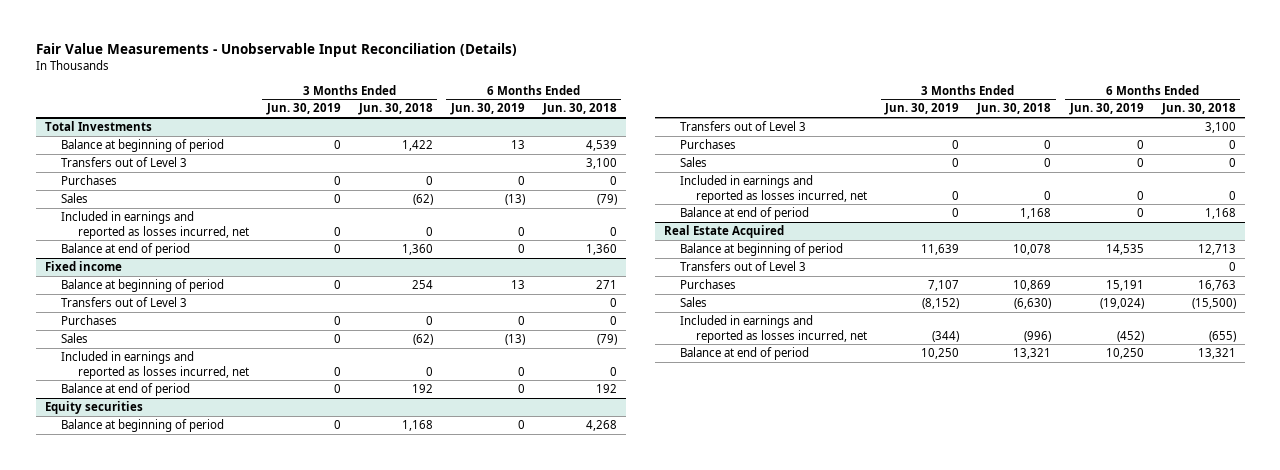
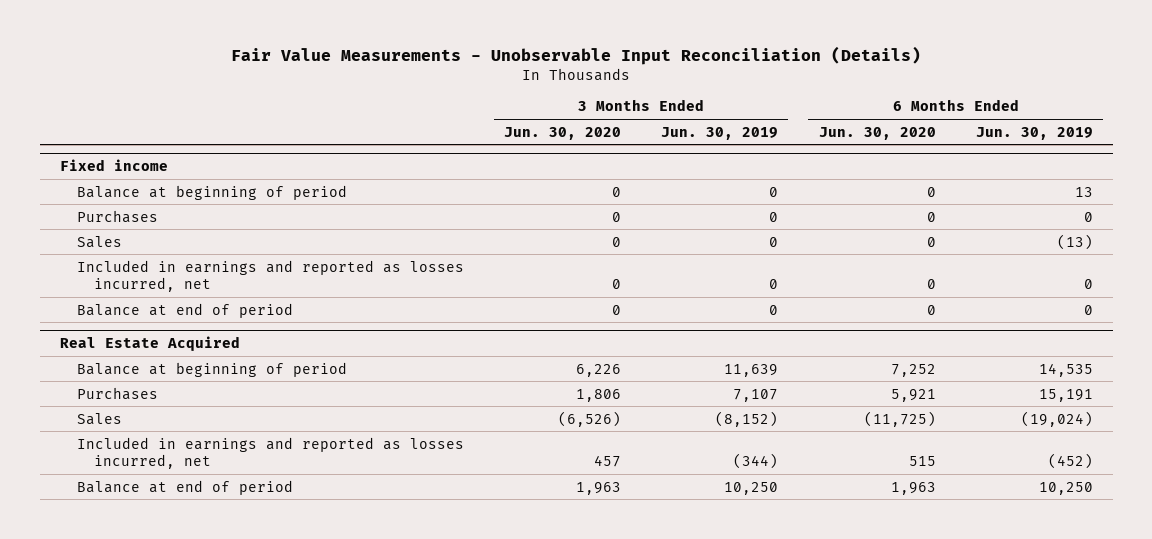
- | 3 Months Ended Jun. 30, 2019 | 3 Months Ended Jun. 30, 2018 | 6 Months Ended Jun. 30, 2019 | 6 Months Ended Jun. 30, 2018
+ | 3 Months Ended Jun. 30, 2020 | 3 Months Ended Jun. 30, 2019 | 6 Months Ended Jun. 30, 2020 | 6 Months Ended Jun. 30, 2019
- Total Investments
- Balance at beginning of period | 0 | 1,422 | 13 | 4,539
- Transfers out of Level 3 | | | | 3,100
- Purchases | 0 | 0 | 0 | 0
- Sales | 0 | (62) | (13) | (79)
- Included in earnings and reported as losses incurred, net | 0 | 0 | 0 | 0
- Balance at end of period | 0 | 1,360 | 0 | 1,360
@ Fixed income
- Transfers out of Level 3 | | | | 0
- Equity securities
- Balance at beginning of period | 0 | 1,168 | 0 | 4,268
- Transfers out of Level 3 | | | | 3,100
- Purchases | 0 | 0 | 0 | 0
- Sales | 0 | 0 | 0 | 0
- Included in earnings and reported as losses incurred, net | 0 | 0 | 0 | 0
- Balance at end of period | 0 | 1,168 | 0 | 1,168
@ Real Estate Acquired
- Transfers out of Level 3 | | | | 0

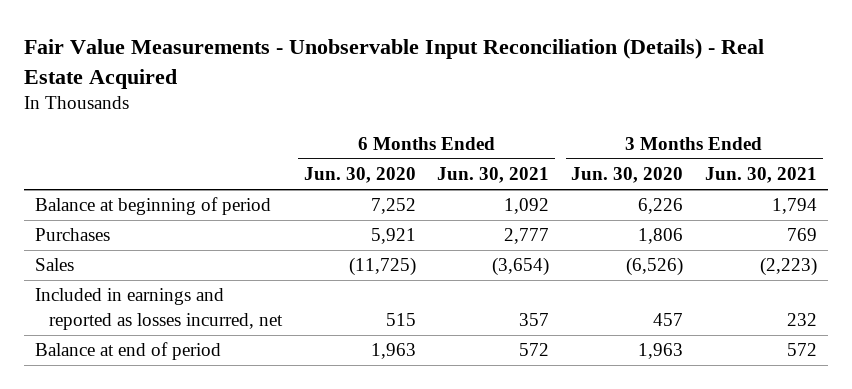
- Fair Value Measurements - Unobservable Input Reconciliation (Details)
+ Fair Value Measurements - Unobservable Input Reconciliation (Details) - Real Estate Acquired
- | 3 Months Ended Jun. 30, 2020 | 3 Months Ended Jun. 30, 2019 | 6 Months Ended Jun. 30, 2020 | 6 Months Ended Jun. 30, 2019
+ | 6 Months Ended Jun. 30, 2020 | 6 Months Ended Jun. 30, 2021 | 3 Months Ended Jun. 30, 2020 | 3 Months Ended Jun. 30, 2021
- Fixed income
- Balance at beginning of period | 0 | 0 | 0 | 13
- Purchases | 0 | 0 | 0 | 0
- Sales | 0 | 0 | 0 | (13)
- Included in earnings and reported as losses incurred, net | 0 | 0 | 0 | 0
- Balance at end of period | 0 | 0 | 0 | 0
- Real Estate Acquired

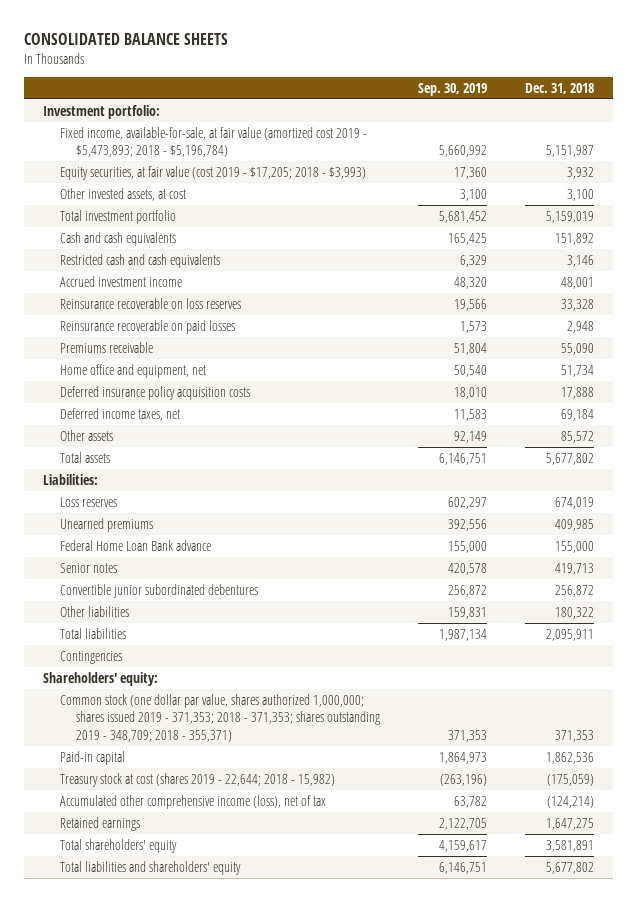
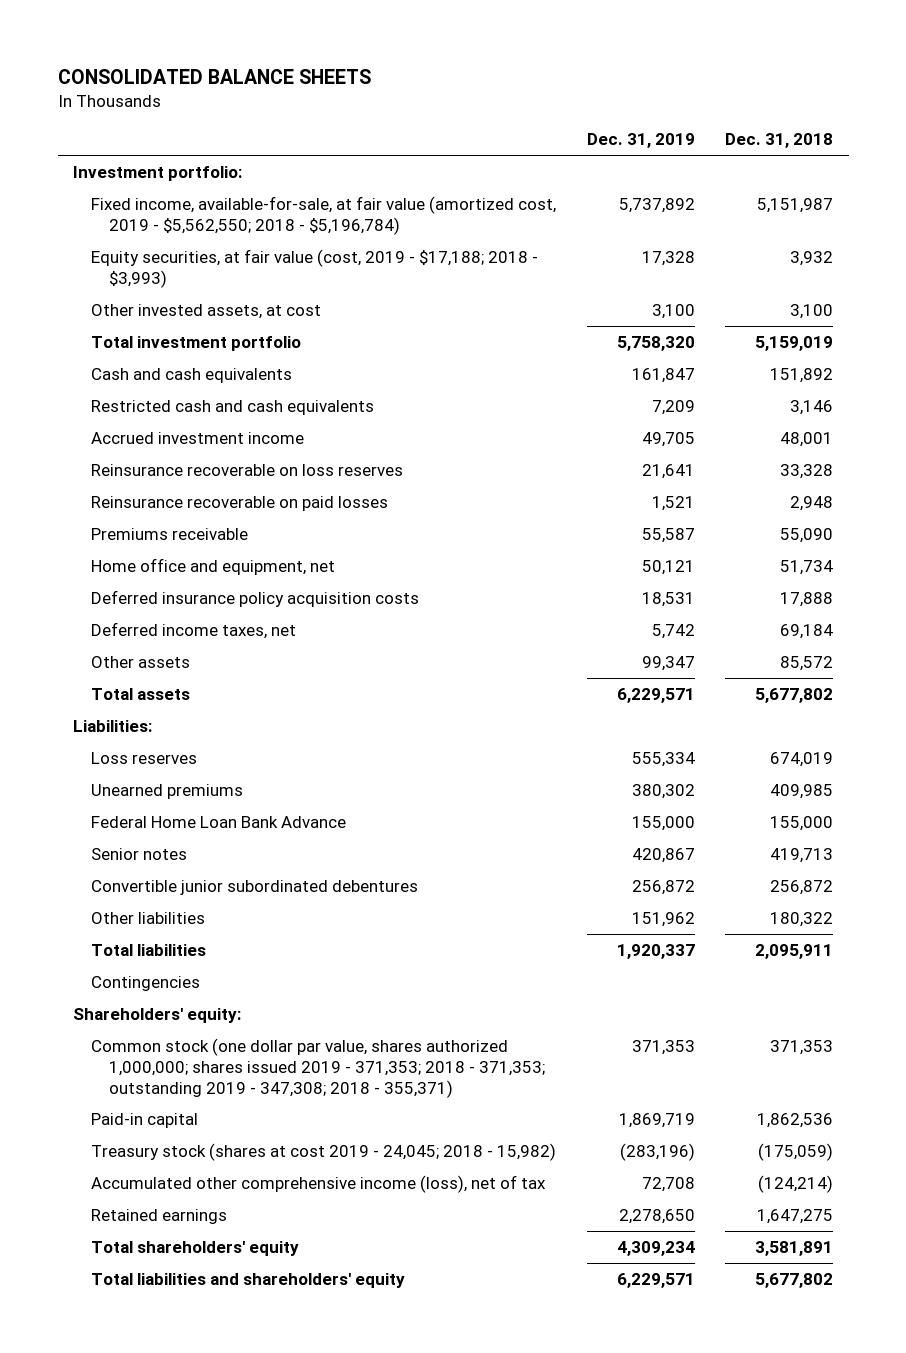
- | Sep. 30, 2019 | Dec. 31, 2018
+ | Dec. 31, 2019 | Dec. 31, 2018
- Fixed income, available-for-sale, at fair value (amortized cost 2019 - $5,473,893; 2018 - $5,196,784) | 5,660,992 | 5,151,987
- Equity securities, at fair value (cost 2019 - $17,205; 2018 - $3,993) | 17,360 | 3,932
+ Fixed income, available-for-sale, at fair value (amortized cost, 2019 - $5,562,550; 2018 - $5,196,784) | 5,737,892 | 5,151,987
+ Equity securities, at fair value (cost, 2019 - $17,188; 2018 - $3,993) | 17,328 | 3,932
- Federal Home Loan Bank advance | 155,000 | 155,000
+ Federal Home Loan Bank Advance | 155,000 | 155,000
- Common stock (one dollar par value, shares authorized 1,000,000; shares issued 2019 - 371,353; 2018 - 371,353; shares outstanding 2019 - 348,709; 2018 - 355,371) | 371,353 | 371,353
+ Common stock (one dollar par value, shares authorized 1,000,000; shares issued 2019 - 371,353; 2018 - 371,353; outstanding 2019 - 347,308; 2018 - 355,371) | 371,353 | 371,353
- Treasury stock at cost (shares 2019 - 22,644; 2018 - 15,982) | (263,196) | (175,059)
+ Treasury stock (shares at cost 2019 - 24,045; 2018 - 15,982) | (283,196) | (175,059)

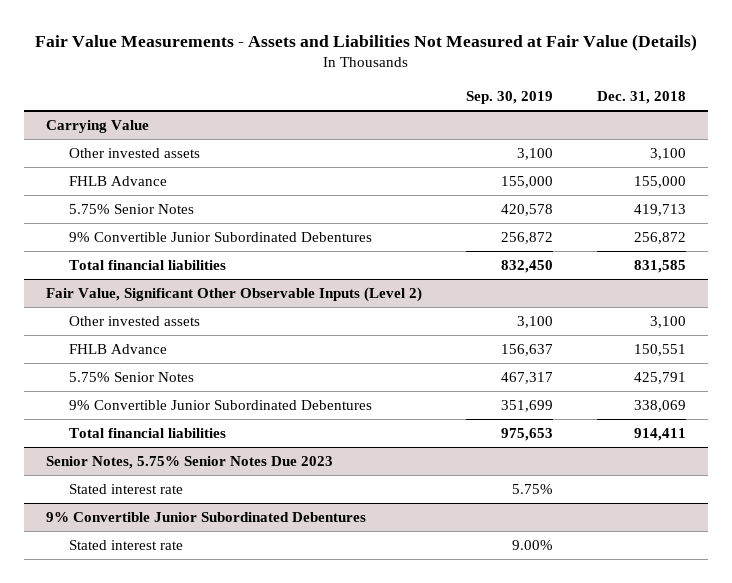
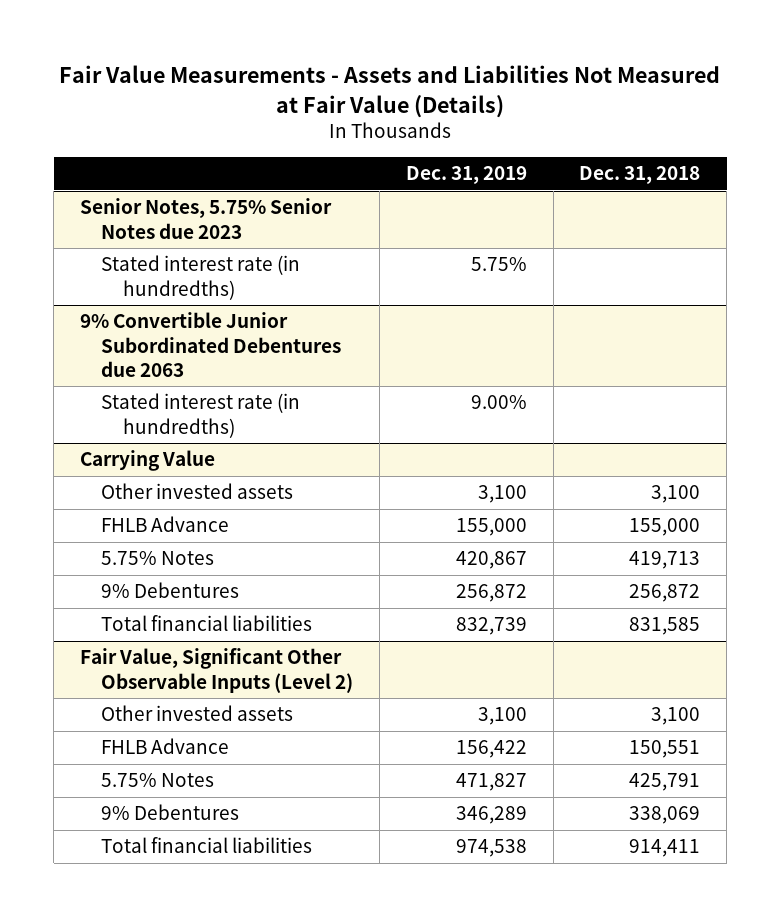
- | Sep. 30, 2019 | Dec. 31, 2018
+ | Dec. 31, 2019 | Dec. 31, 2018
+ Senior Notes, 5.75% Senior Notes due 2023
+ Stated interest rate (in hundredths) | 5.75% |
+ 9% Convertible Junior Subordinated Debentures due 2063
+ Stated interest rate (in hundredths) | 9.00% |
@ Carrying Value
- 5.75% Senior Notes | 420,578 | 419,713
- 9% Convertible Junior Subordinated Debentures | 256,872 | 256,872
+ 5.75% Notes | 420,867 | 419,713
+ 9% Debentures | 256,872 | 256,872
@ Fair Value, Significant Other Observable Inputs (Level 2)
- 5.75% Senior Notes | 467,317 | 425,791
- 9% Convertible Junior Subordinated Debentures | 351,699 | 338,069
+ 5.75% Notes | 471,827 | 425,791
+ 9% Debentures | 346,289 | 338,069
- Senior Notes, 5.75% Senior Notes Due 2023
- Stated interest rate | 5.75% |
- 9% Convertible Junior Subordinated Debentures
- Stated interest rate | 9.00% |

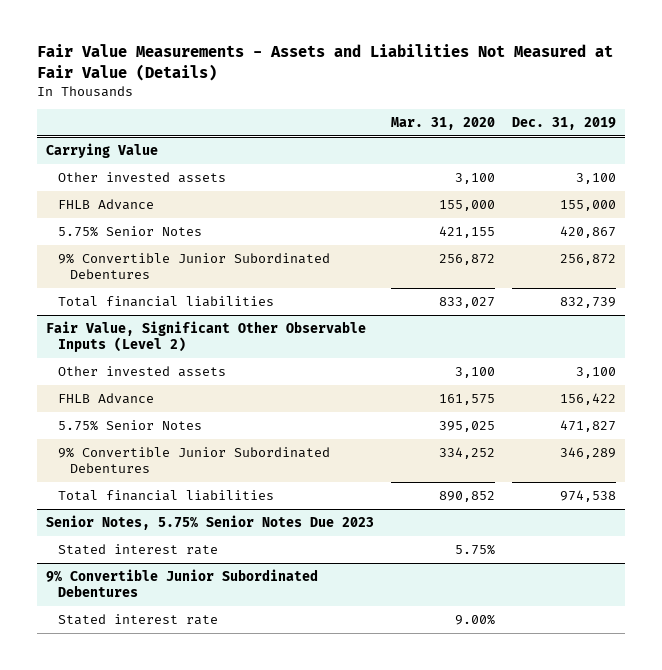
- | Dec. 31, 2019 | Dec. 31, 2018
+ | Mar. 31, 2020 | Dec. 31, 2019
- Senior Notes, 5.75% Senior Notes due 2023
- Stated interest rate (in hundredths) | 5.75% |
- 9% Convertible Junior Subordinated Debentures due 2063
- Stated interest rate (in hundredths) | 9.00% |
@ Carrying Value
- 5.75% Notes | 420,867 | 419,713
- 9% Debentures | 256,872 | 256,872
+ 5.75% Senior Notes | 421,155 | 420,867
+ 9% Convertible Junior Subordinated Debentures | 256,872 | 256,872
@ Fair Value, Significant Other Observable Inputs (Level 2)
- 5.75% Notes | 471,827 | 425,791
- 9% Debentures | 346,289 | 338,069
+ 5.75% Senior Notes | 395,025 | 471,827
+ 9% Convertible Junior Subordinated Debentures | 334,252 | 346,289
+ Senior Notes, 5.75% Senior Notes Due 2023
+ Stated interest rate | 5.75% |
+ 9% Convertible Junior Subordinated Debentures
+ Stated interest rate | 9.00% |

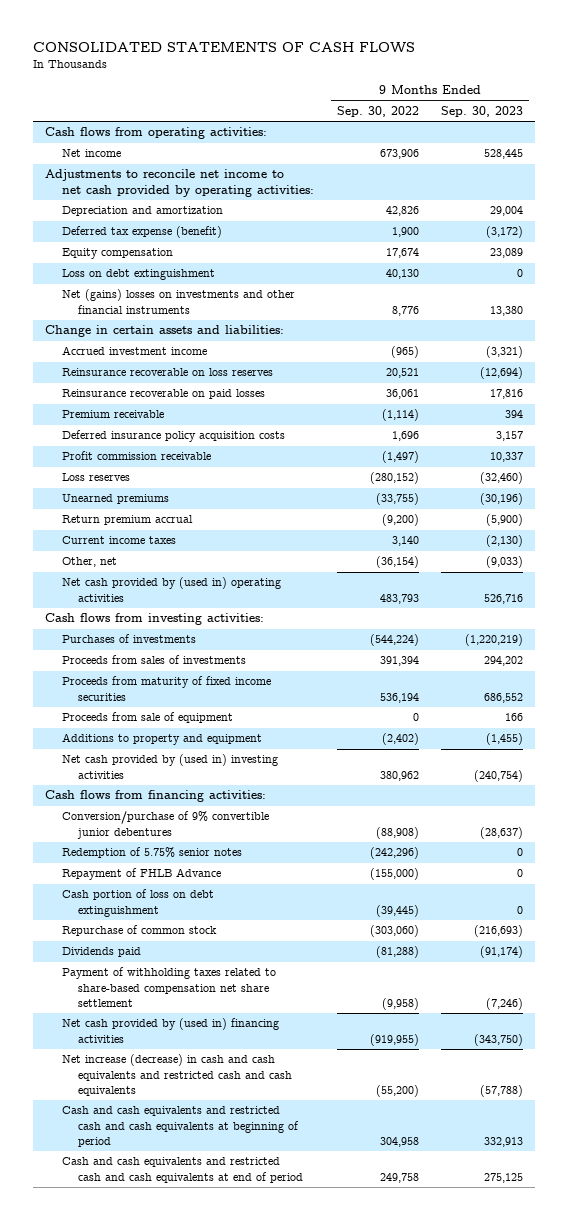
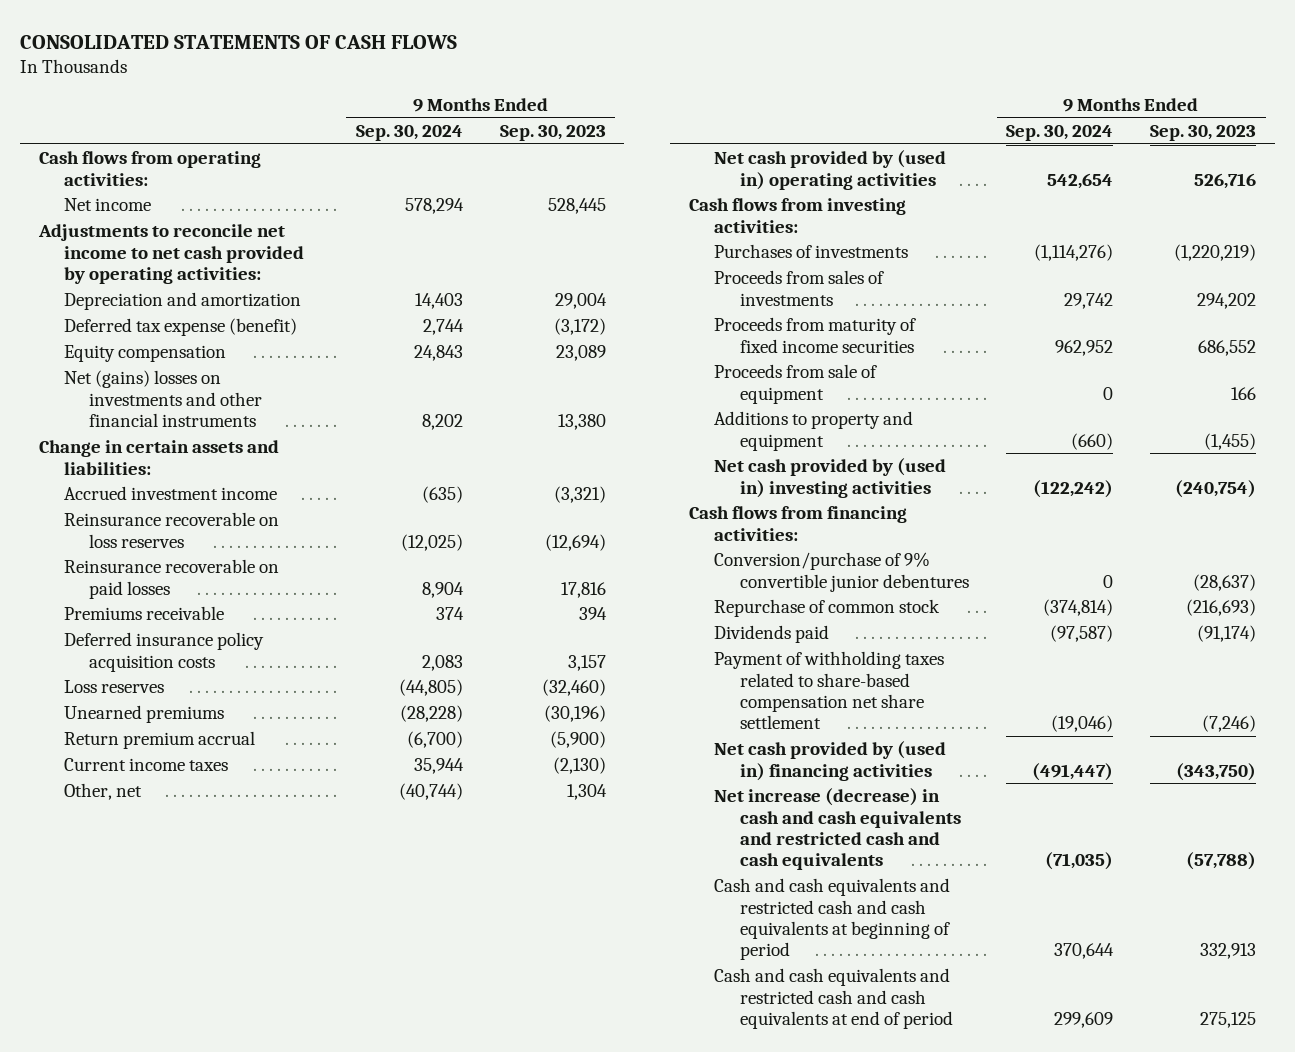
- | 9 Months Ended Sep. 30, 2022 | 9 Months Ended Sep. 30, 2023
+ | 9 Months Ended Sep. 30, 2024 | 9 Months Ended Sep. 30, 2023
- Loss on debt extinguishment | 40,130 | 0
- Premium receivable | (1,114) | 394
+ Premiums receivable | 374 | 394
- Profit commission receivable | (1,497) | 10,337
- Other, net | (36,154) | (9,033)
+ Other, net | (40,744) | 1,304
- Redemption of 5.75% senior notes | (242,296) | 0
- Repayment of FHLB Advance | (155,000) | 0
- Cash portion of loss on debt extinguishment | (39,445) | 0

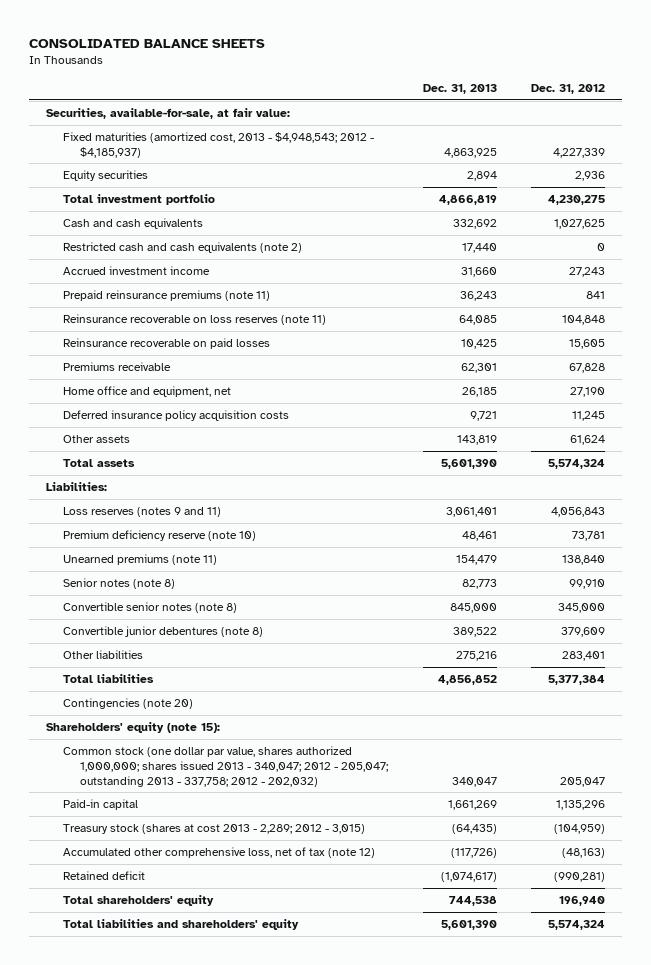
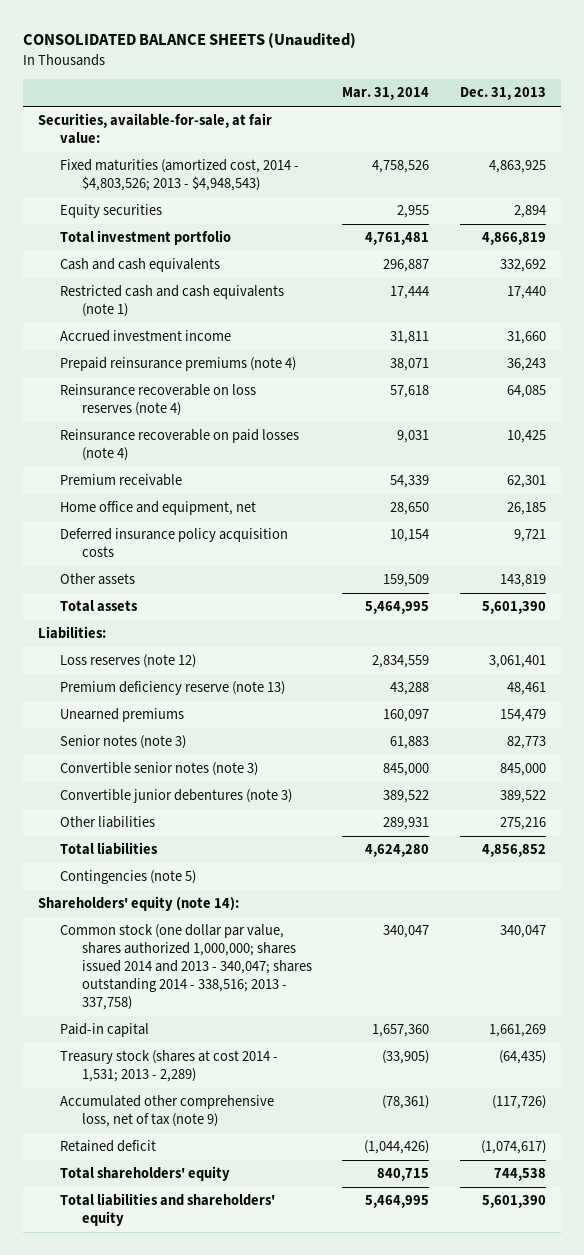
- CONSOLIDATED BALANCE SHEETS
+ CONSOLIDATED BALANCE SHEETS (Unaudited)
- | Dec. 31, 2013 | Dec. 31, 2012
+ | Mar. 31, 2014 | Dec. 31, 2013
- Fixed maturities (amortized cost, 2013 - $4,948,543; 2012 - $4,185,937) | 4,863,925 | 4,227,339
+ Fixed maturities (amortized cost, 2014 - $4,803,526; 2013 - $4,948,543) | 4,758,526 | 4,863,925
- Restricted cash and cash equivalents (note 2) | 17,440 | 0
+ Restricted cash and cash equivalents (note 1) | 17,444 | 17,440
- Prepaid reinsurance premiums (note 11) | 36,243 | 841
- Reinsurance recoverable on loss reserves (note 11) | 64,085 | 104,848
- Reinsurance recoverable on paid losses | 10,425 | 15,605
- Premiums receivable | 62,301 | 67,828
+ Prepaid reinsurance premiums (note 4) | 38,071 | 36,243
+ Reinsurance recoverable on loss reserves (note 4) | 57,618 | 64,085
+ Reinsurance recoverable on paid losses (note 4) | 9,031 | 10,425
+ Premium receivable | 54,339 | 62,301
- Loss reserves (notes 9 and 11) | 3,061,401 | 4,056,843
- Premium deficiency reserve (note 10) | 48,461 | 73,781
- Unearned premiums (note 11) | 154,479 | 138,840
- Senior notes (note 8) | 82,773 | 99,910
- Convertible senior notes (note 8) | 845,000 | 345,000
- Convertible junior debentures (note 8) | 389,522 | 379,609
+ Loss reserves (note 12) | 2,834,559 | 3,061,401
+ Premium deficiency reserve (note 13) | 43,288 | 48,461
+ Unearned premiums | 160,097 | 154,479
+ Senior notes (note 3) | 61,883 | 82,773
+ Convertible senior notes (note 3) | 845,000 | 845,000
+ Convertible junior debentures (note 3) | 389,522 | 389,522
- Contingencies (note 20)
- Shareholders' equity (note 15):
- Common stock (one dollar par value, shares authorized 1,000,000; shares issued 2013 - 340,047; 2012 - 205,047; outstanding 2013 - 337,758; 2012 - 202,032) | 340,047 | 205,047
+ Contingencies (note 5)
+ Shareholders' equity (note 14):
+ Common stock (one dollar par value, shares authorized 1,000,000; shares issued 2014 and 2013 - 340,047; shares outstanding 2014 - 338,516; 2013 - 337,758) | 340,047 | 340,047
- Treasury stock (shares at cost 2013 - 2,289; 2012 - 3,015) | (64,435) | (104,959)
- Accumulated other comprehensive loss, net of tax (note 12) | (117,726) | (48,163)
+ Treasury stock (shares at cost 2014 - 1,531; 2013 - 2,289) | (33,905) | (64,435)
+ Accumulated other comprehensive loss, net of tax (note 9) | (78,361) | (117,726)

